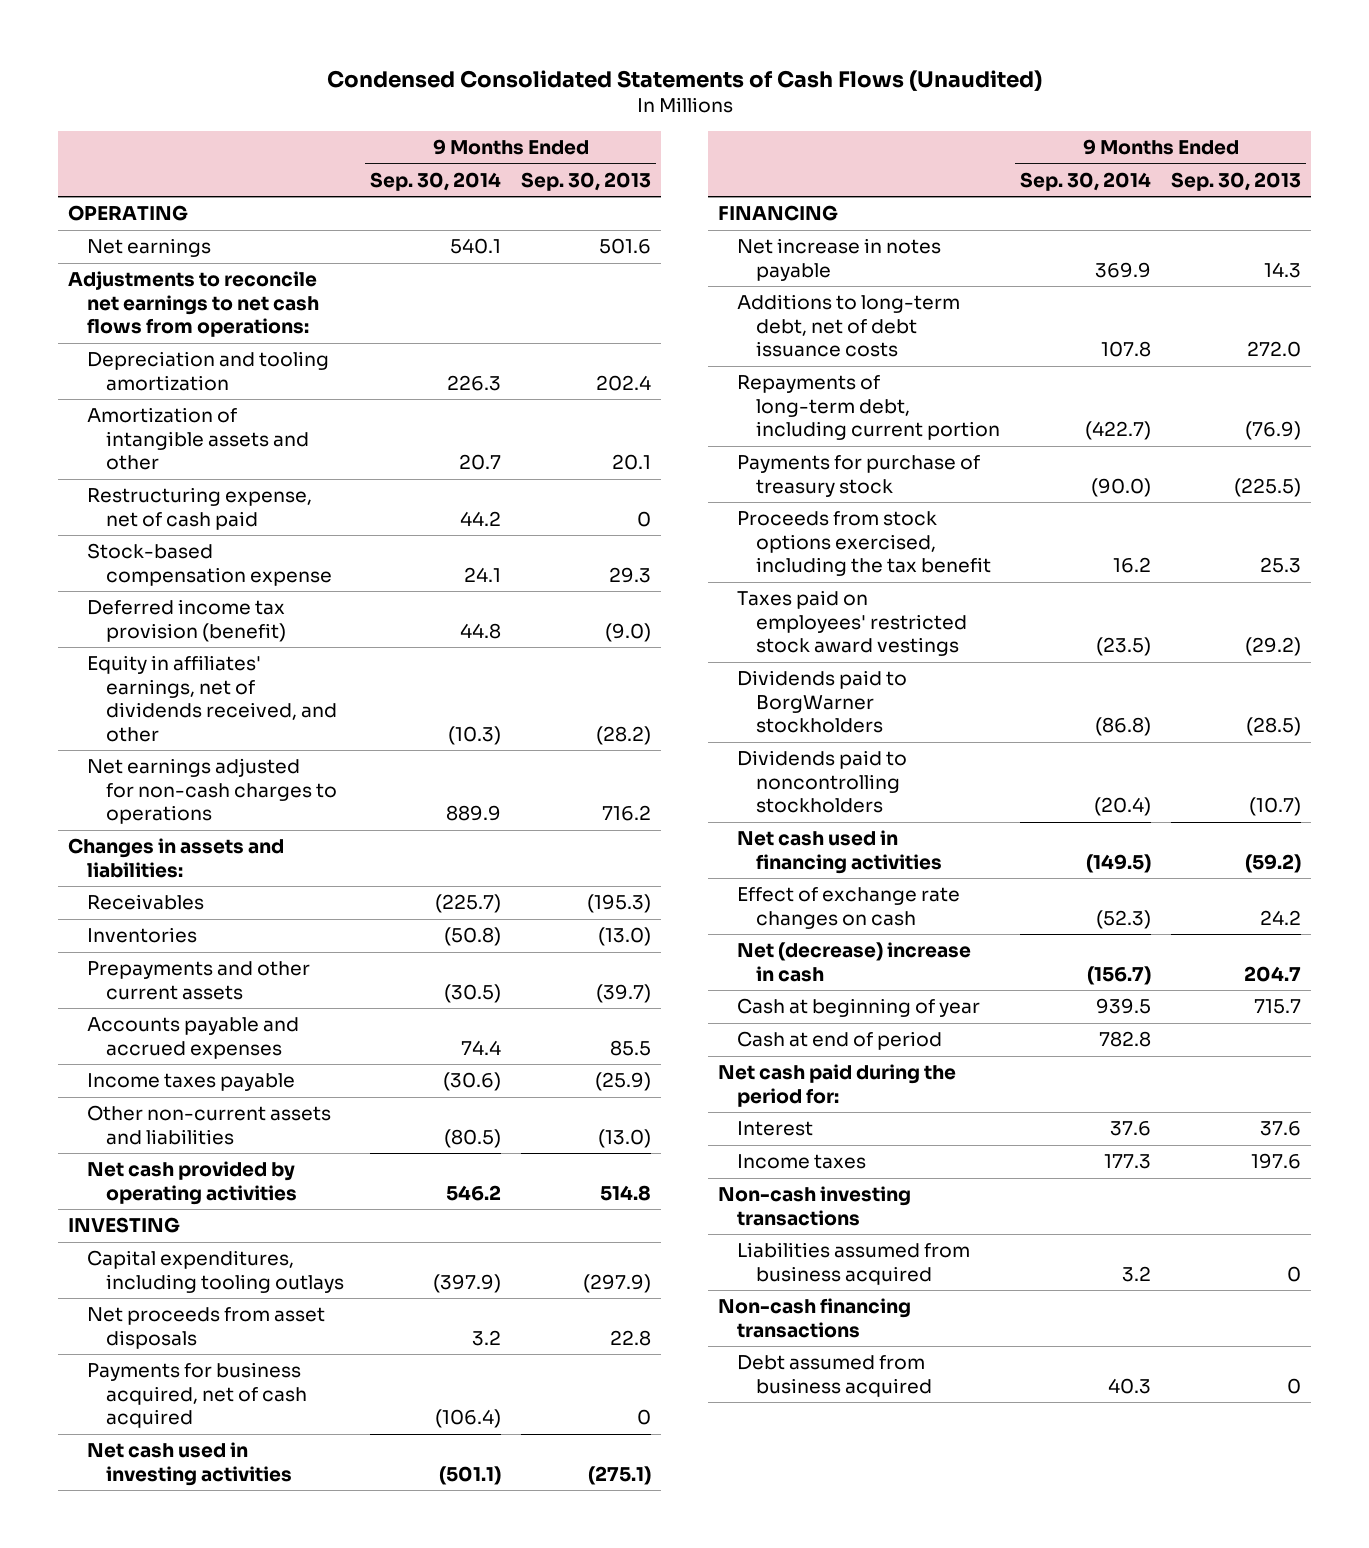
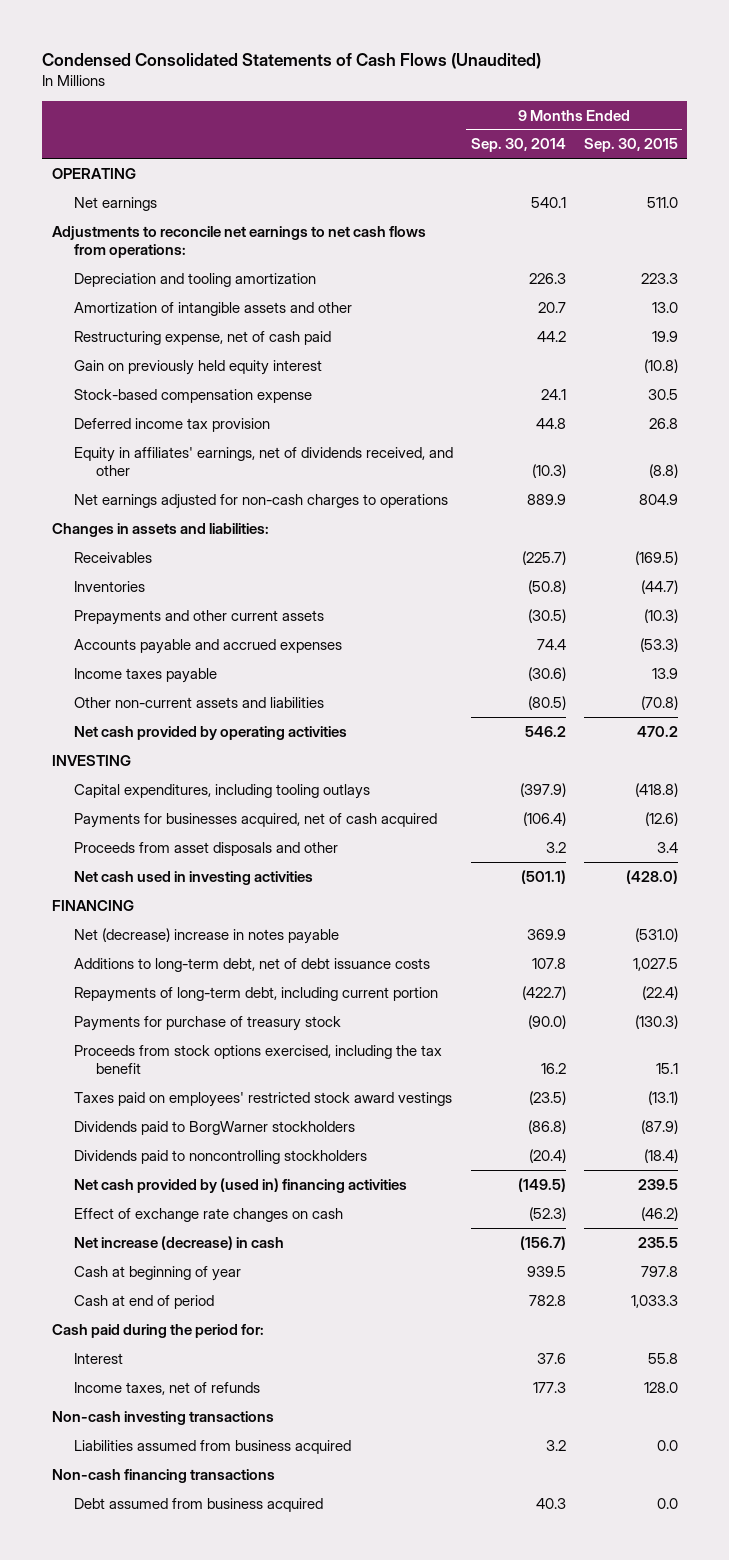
- | 9 Months Ended Sep. 30, 2014 | 9 Months Ended Sep. 30, 2013
+ | 9 Months Ended Sep. 30, 2014 | 9 Months Ended Sep. 30, 2015
+ Gain on previously held equity interest | | (10.8)
- Deferred income tax provision (benefit) | 44.8 | (9.0)
+ Deferred income tax provision | 44.8 | 26.8
- Net proceeds from asset disposals | 3.2 | 22.8
- Payments for business acquired, net of cash acquired | (106.4) | 0
+ Payments for businesses acquired, net of cash acquired | (106.4) | (12.6)
+ Proceeds from asset disposals and other | 3.2 | 3.4
- Net increase in notes payable | 369.9 | 14.3
+ Net (decrease) increase in notes payable | 369.9 | (531.0)
- Net cash used in financing activities | (149.5) | (59.2)
+ Net cash provided by (used in) financing activities | (149.5) | 239.5
- Net (decrease) increase in cash | (156.7) | 204.7
+ Net increase (decrease) in cash | (156.7) | 235.5
- Net cash paid during the period for:
+ Cash paid during the period for:
- Income taxes | 177.3 | 197.6
+ Income taxes, net of refunds | 177.3 | 128.0

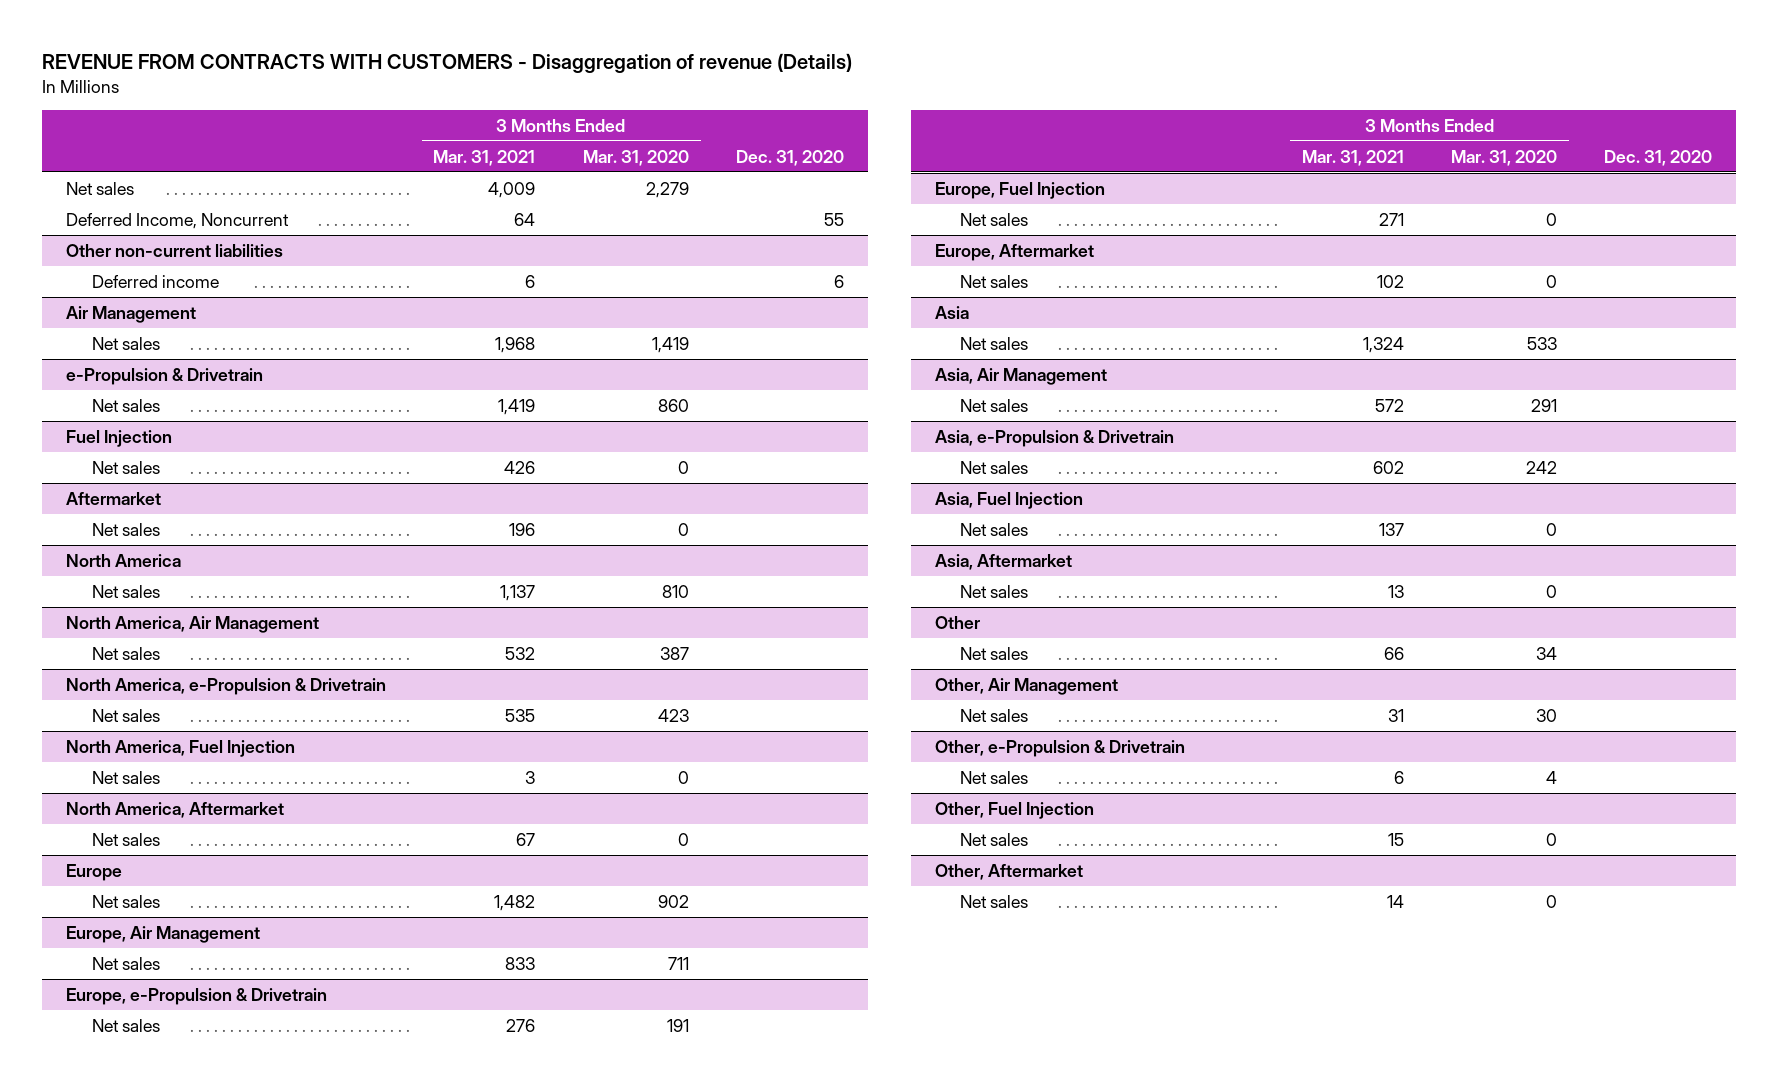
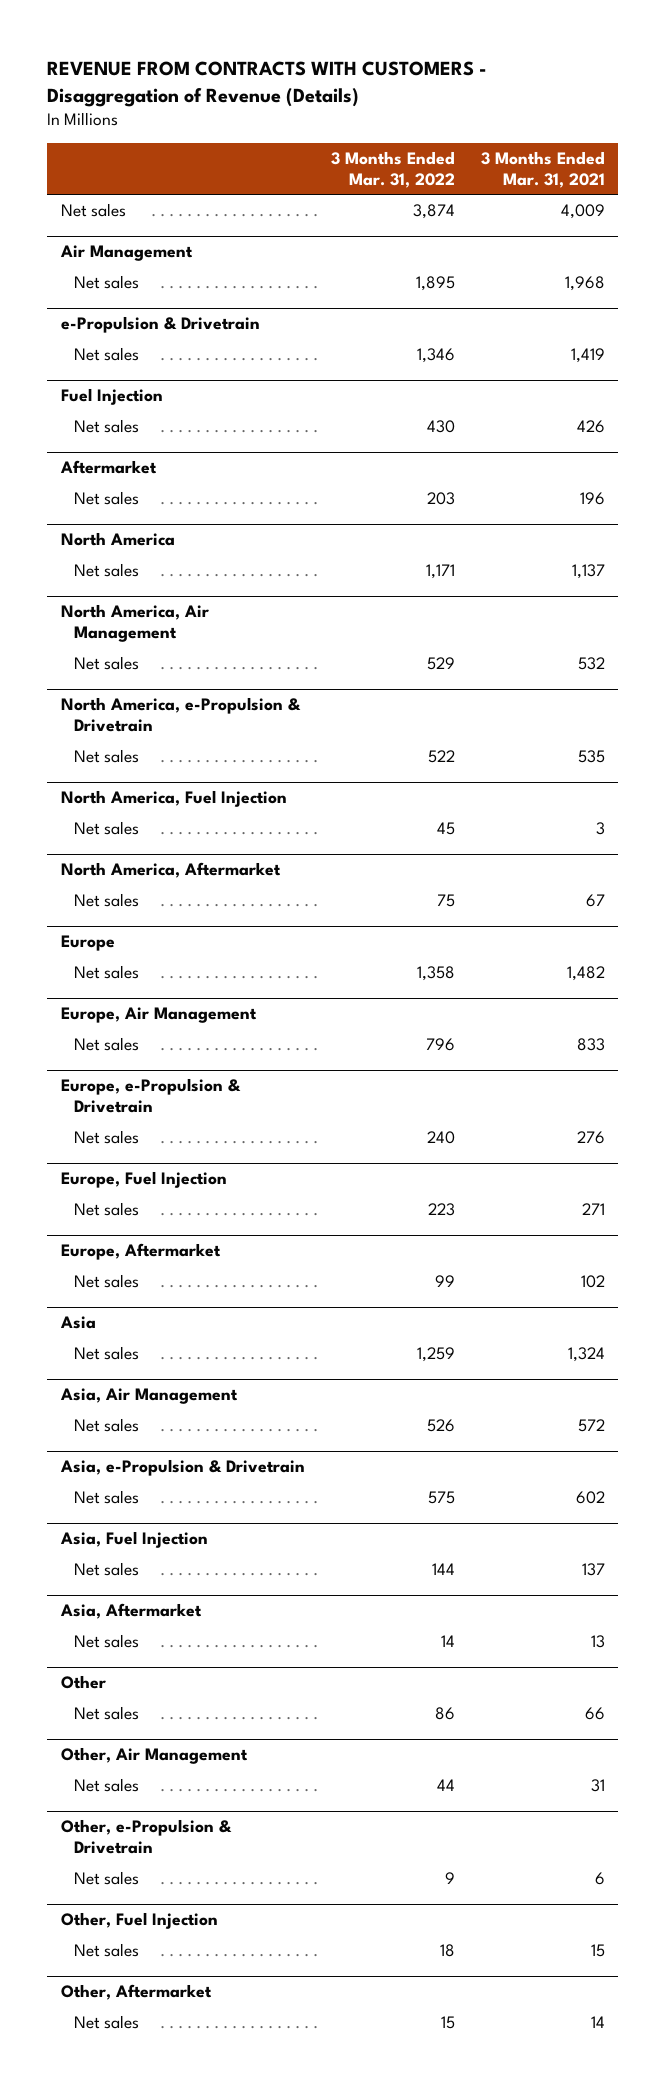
- REVENUE FROM CONTRACTS WITH CUSTOMERS - Disaggregation of revenue (Details)
+ REVENUE FROM CONTRACTS WITH CUSTOMERS - Disaggregation of Revenue (Details)
- | 3 Months Ended Mar. 31, 2021 | 3 Months Ended Mar. 31, 2020 | Dec. 31, 2020
+ | 3 Months Ended Mar. 31, 2022 | 3 Months Ended Mar. 31, 2021
- Deferred Income, Noncurrent | 64 | | 55
- Other non-current liabilities
- Deferred income | 6 | | 6

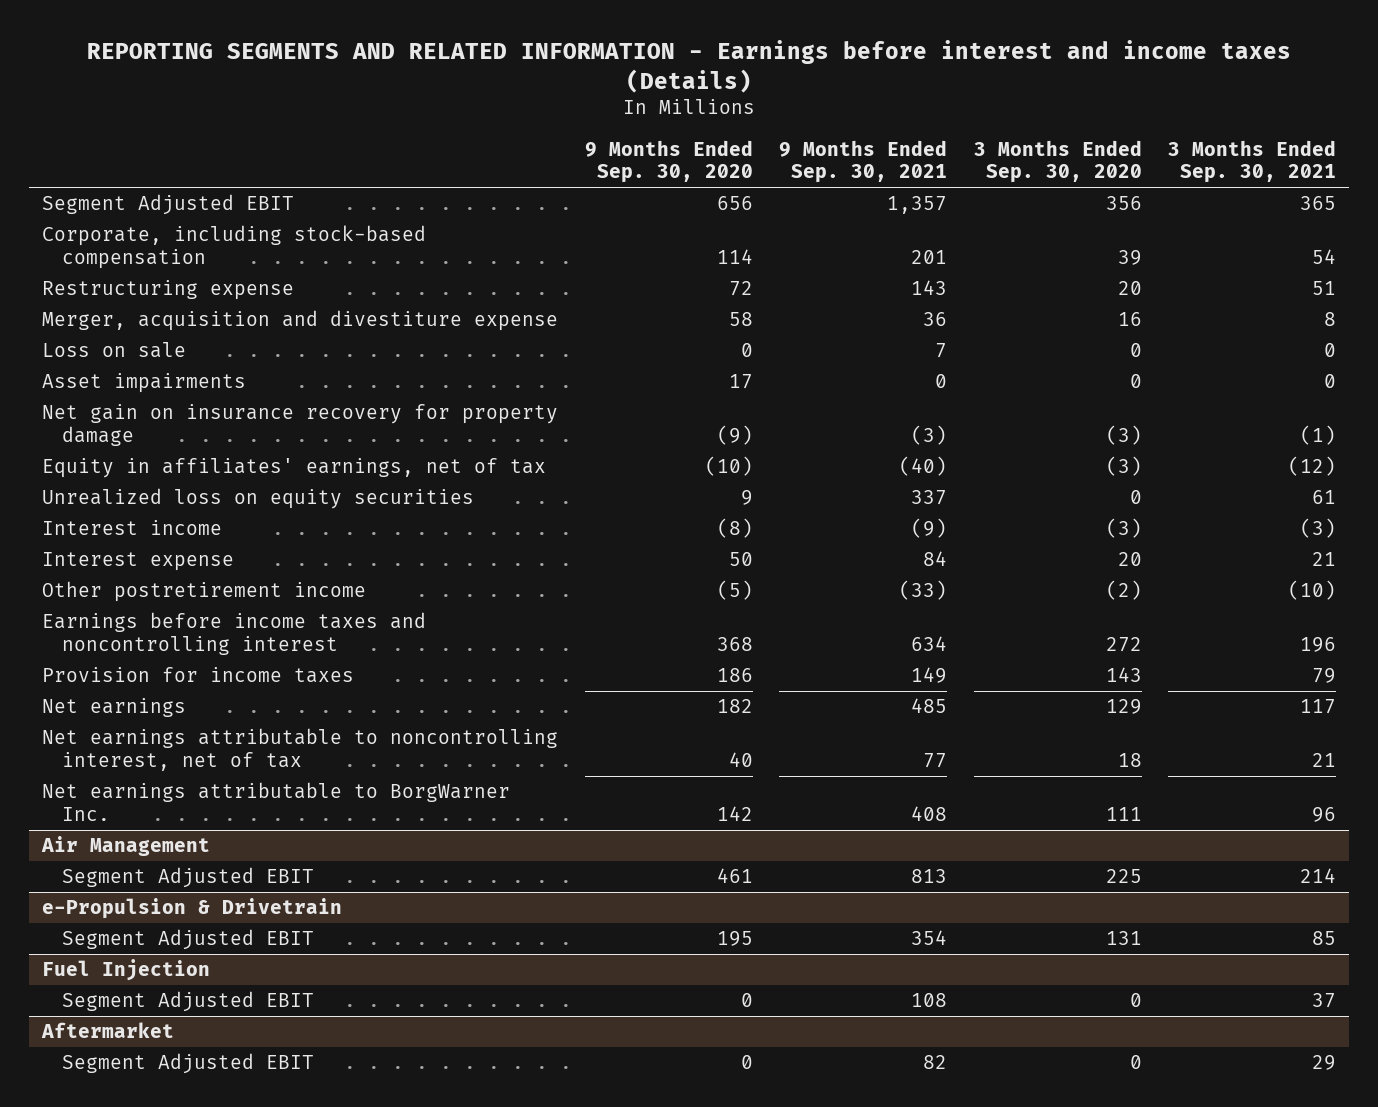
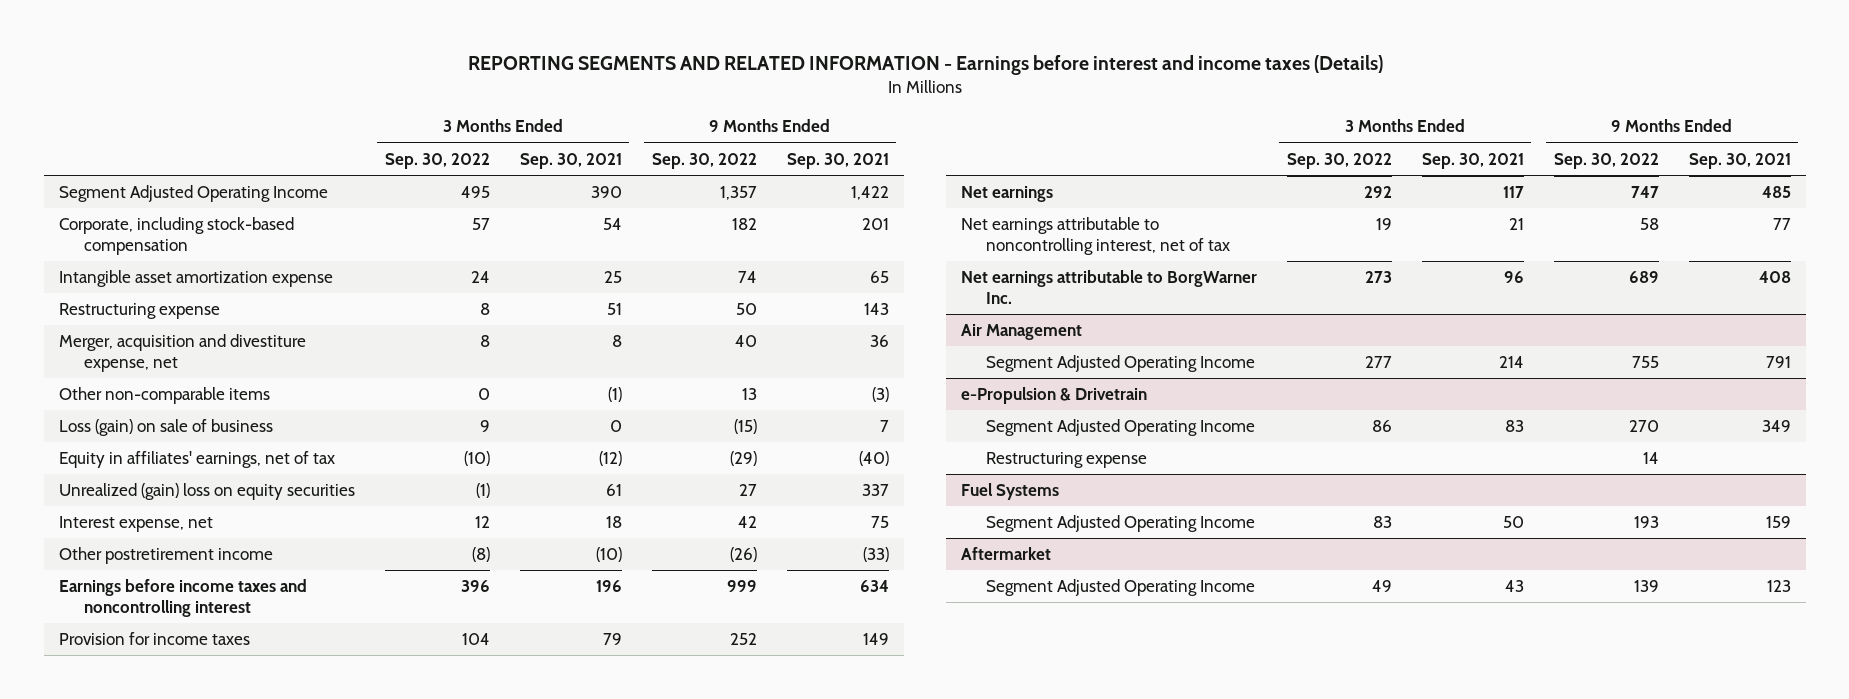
- | 9 Months Ended Sep. 30, 2020 | 9 Months Ended Sep. 30, 2021 | 3 Months Ended Sep. 30, 2020 | 3 Months Ended Sep. 30, 2021
+ | 3 Months Ended Sep. 30, 2022 | 3 Months Ended Sep. 30, 2021 | 9 Months Ended Sep. 30, 2022 | 9 Months Ended Sep. 30, 2021
- Segment Adjusted EBIT | 656 | 1,357 | 356 | 365
+ Segment Adjusted Operating Income | 495 | 390 | 1,357 | 1,422
+ Intangible asset amortization expense | 24 | 25 | 74 | 65
- Merger, acquisition and divestiture expense | 58 | 36 | 16 | 8
- Loss on sale | 0 | 7 | 0 | 0
- Asset impairments | 17 | 0 | 0 | 0
- Net gain on insurance recovery for property damage | (9) | (3) | (3) | (1)
+ Merger, acquisition and divestiture expense, net | 8 | 8 | 40 | 36
+ Other non-comparable items | 0 | (1) | 13 | (3)
+ Loss (gain) on sale of business | 9 | 0 | (15) | 7
- Unrealized loss on equity securities | 9 | 337 | 0 | 61
- Interest income | (8) | (9) | (3) | (3)
- Interest expense | 50 | 84 | 20 | 21
+ Unrealized (gain) loss on equity securities | (1) | 61 | 27 | 337
+ Interest expense, net | 12 | 18 | 42 | 75
@ Air Management
- Segment Adjusted EBIT | 461 | 813 | 225 | 214
+ Segment Adjusted Operating Income | 277 | 214 | 755 | 791
@ e-Propulsion & Drivetrain
- Segment Adjusted EBIT | 195 | 354 | 131 | 85
- Fuel Injection
- Segment Adjusted EBIT | 0 | 108 | 0 | 37
@ e-Propulsion & Drivetrain
+ Segment Adjusted Operating Income | 86 | 83 | 270 | 349
+ Restructuring expense | | | 14 |
+ Fuel Systems
+ Segment Adjusted Operating Income | 83 | 50 | 193 | 159
@ Aftermarket
- Segment Adjusted EBIT | 0 | 82 | 0 | 29
+ Segment Adjusted Operating Income | 49 | 43 | 139 | 123

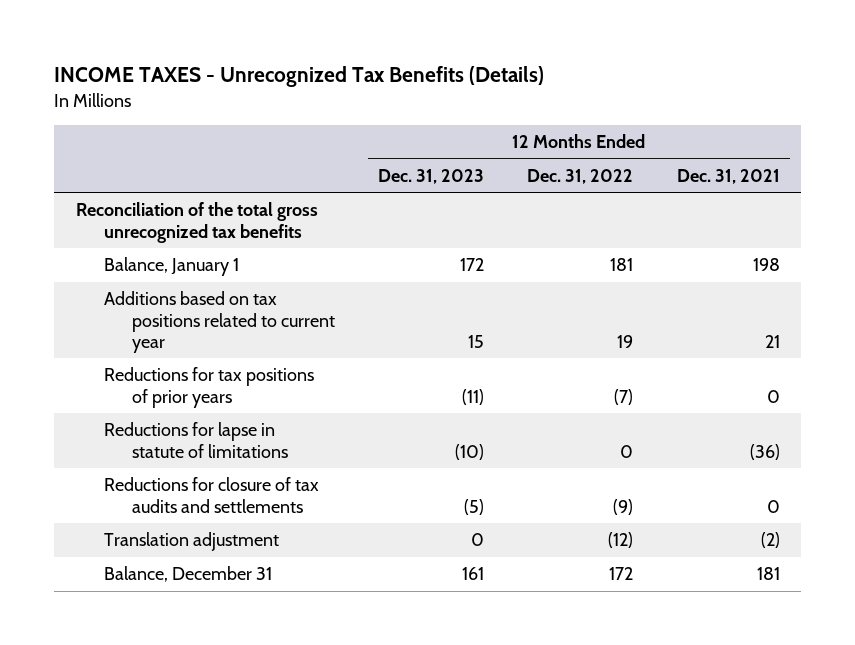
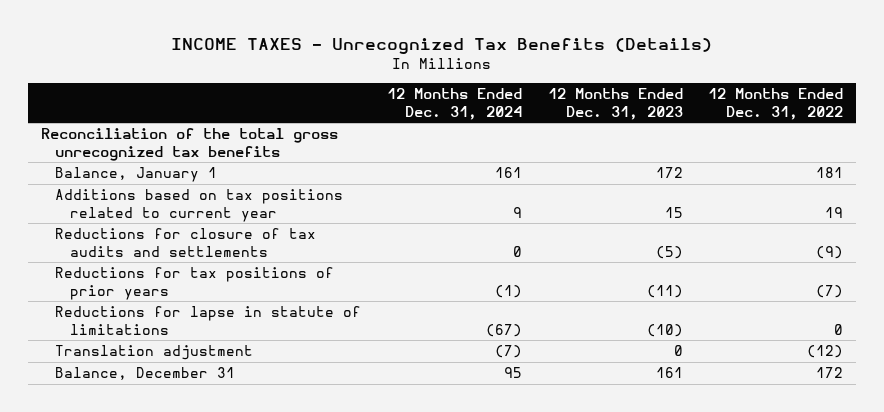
- | 12 Months Ended Dec. 31, 2023 | 12 Months Ended Dec. 31, 2022 | 12 Months Ended Dec. 31, 2021
+ | 12 Months Ended Dec. 31, 2024 | 12 Months Ended Dec. 31, 2023 | 12 Months Ended Dec. 31, 2022
moved up: Reductions for closure of tax audits and settlements | 0 | (5) | (9)

